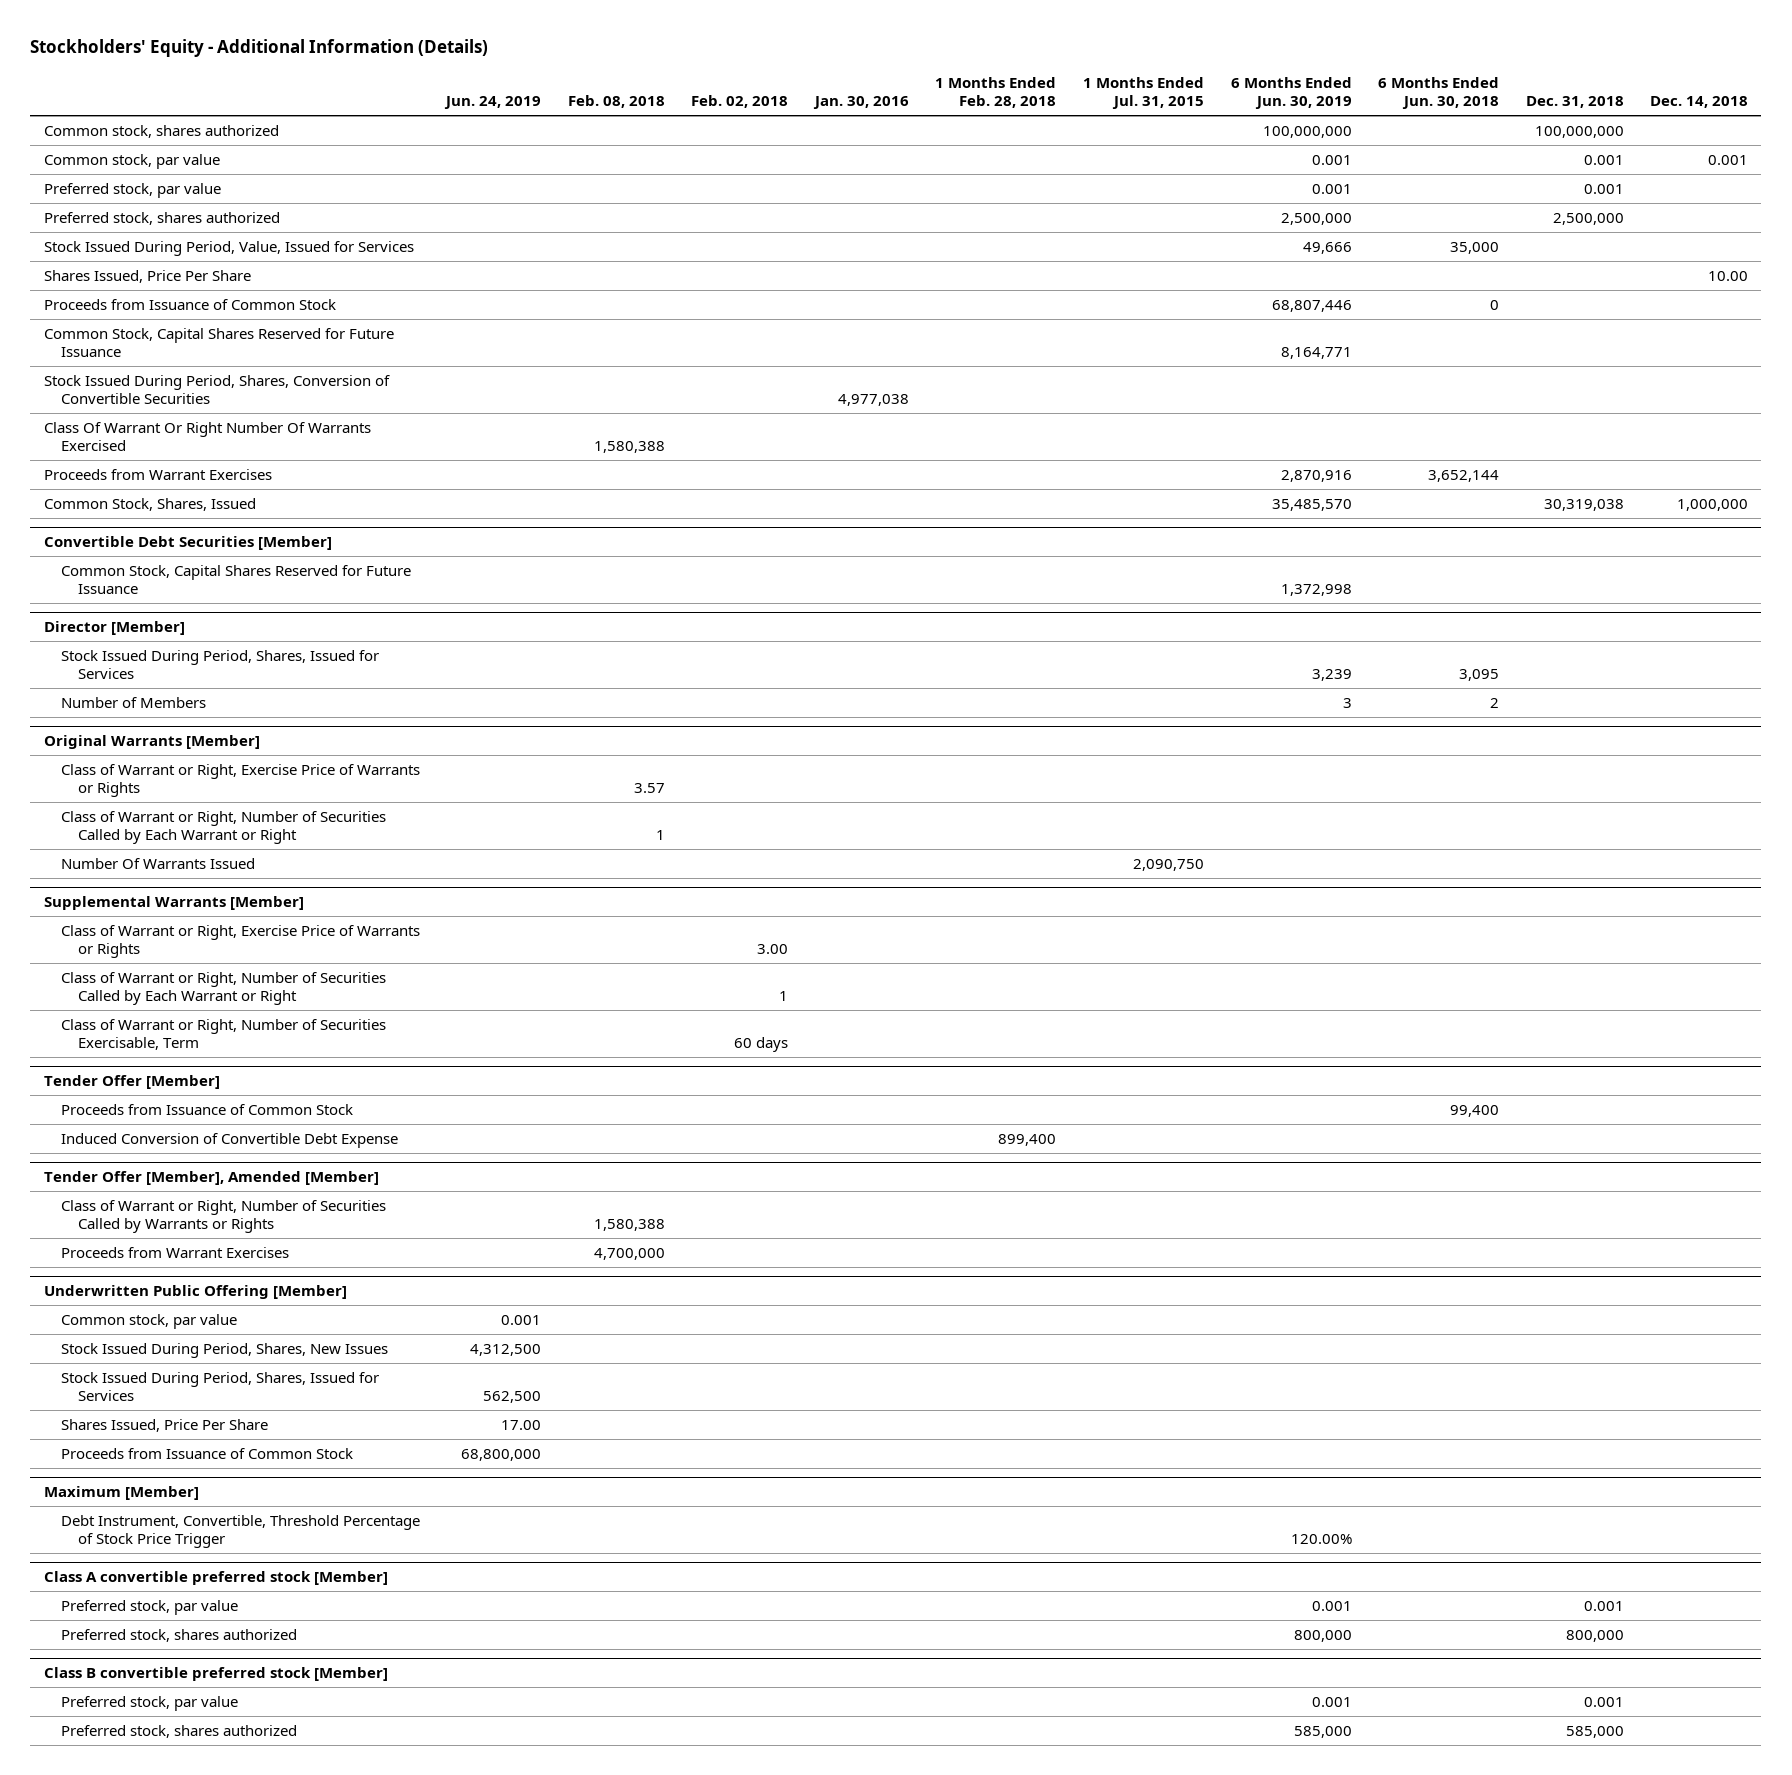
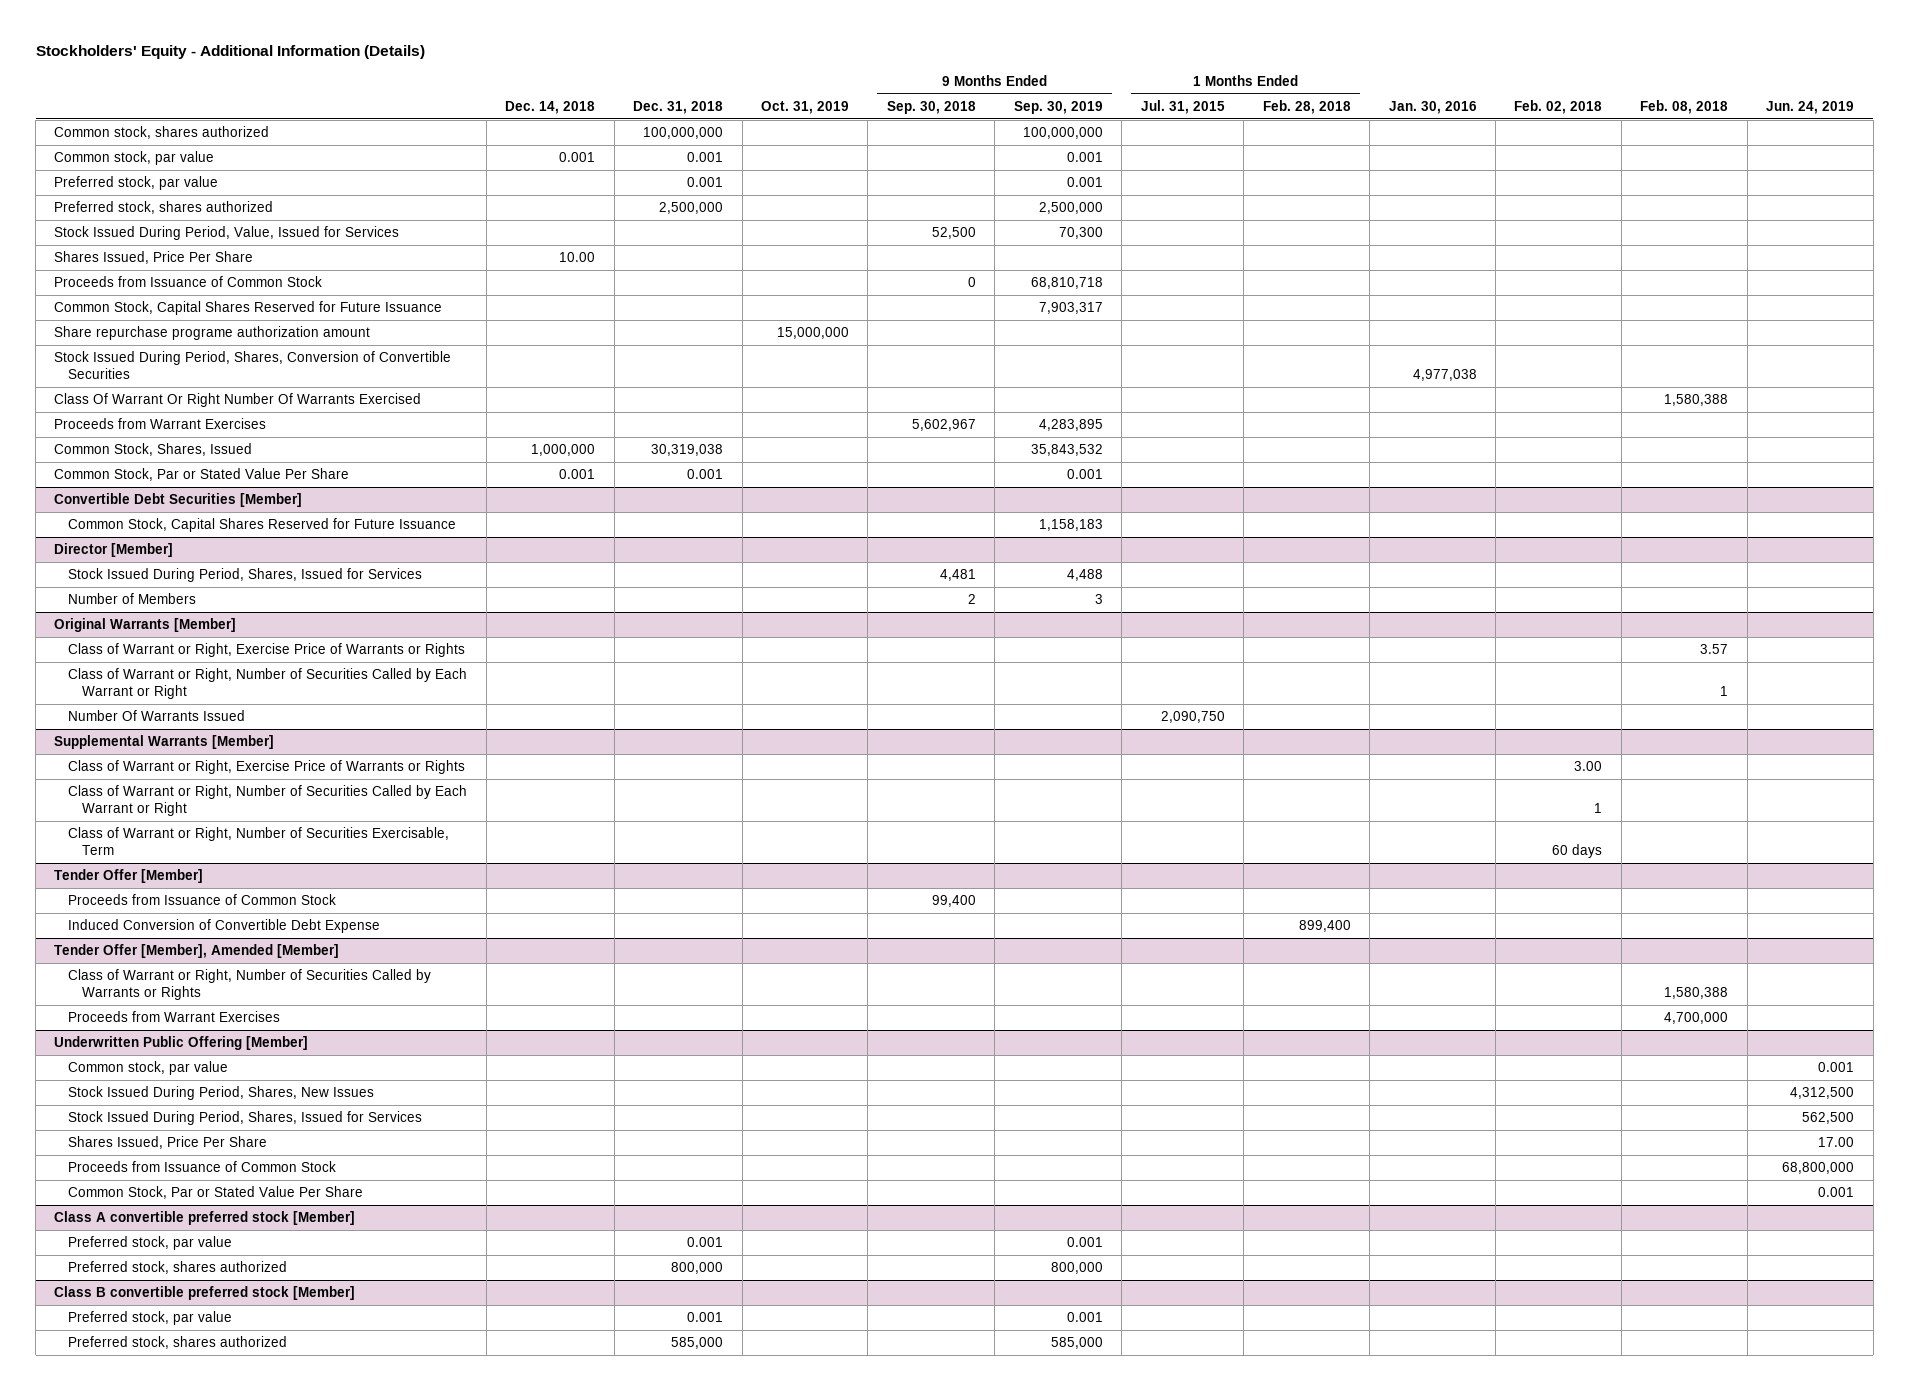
- | Jun. 24, 2019 | Feb. 08, 2018 | Feb. 02, 2018 | Jan. 30, 2016 | 1 Months Ended Feb. 28, 2018 | 1 Months Ended Jul. 31, 2015 | 6 Months Ended Jun. 30, 2019 | 6 Months Ended Jun. 30, 2018 | Dec. 31, 2018 | Dec. 14, 2018
+ | Dec. 14, 2018 | Dec. 31, 2018 | Oct. 31, 2019 | 9 Months Ended Sep. 30, 2018 | 9 Months Ended Sep. 30, 2019 | 1 Months Ended Jul. 31, 2015 | 1 Months Ended Feb. 28, 2018 | Jan. 30, 2016 | Feb. 02, 2018 | Feb. 08, 2018 | Jun. 24, 2019
+ Share repurchase programe authorization amount | | | 15,000,000 | | | | | | | |
+ Common Stock, Par or Stated Value Per Share | 0.001 | 0.001 | | | 0.001 | | | | | |
- Maximum [Member]
- Debt Instrument, Convertible, Threshold Percentage of Stock Price Trigger | | | | | | | 120.00% | | |
@ Underwritten Public Offering [Member]
+ Common Stock, Par or Stated Value Per Share | | | | | | | | | | | 0.001

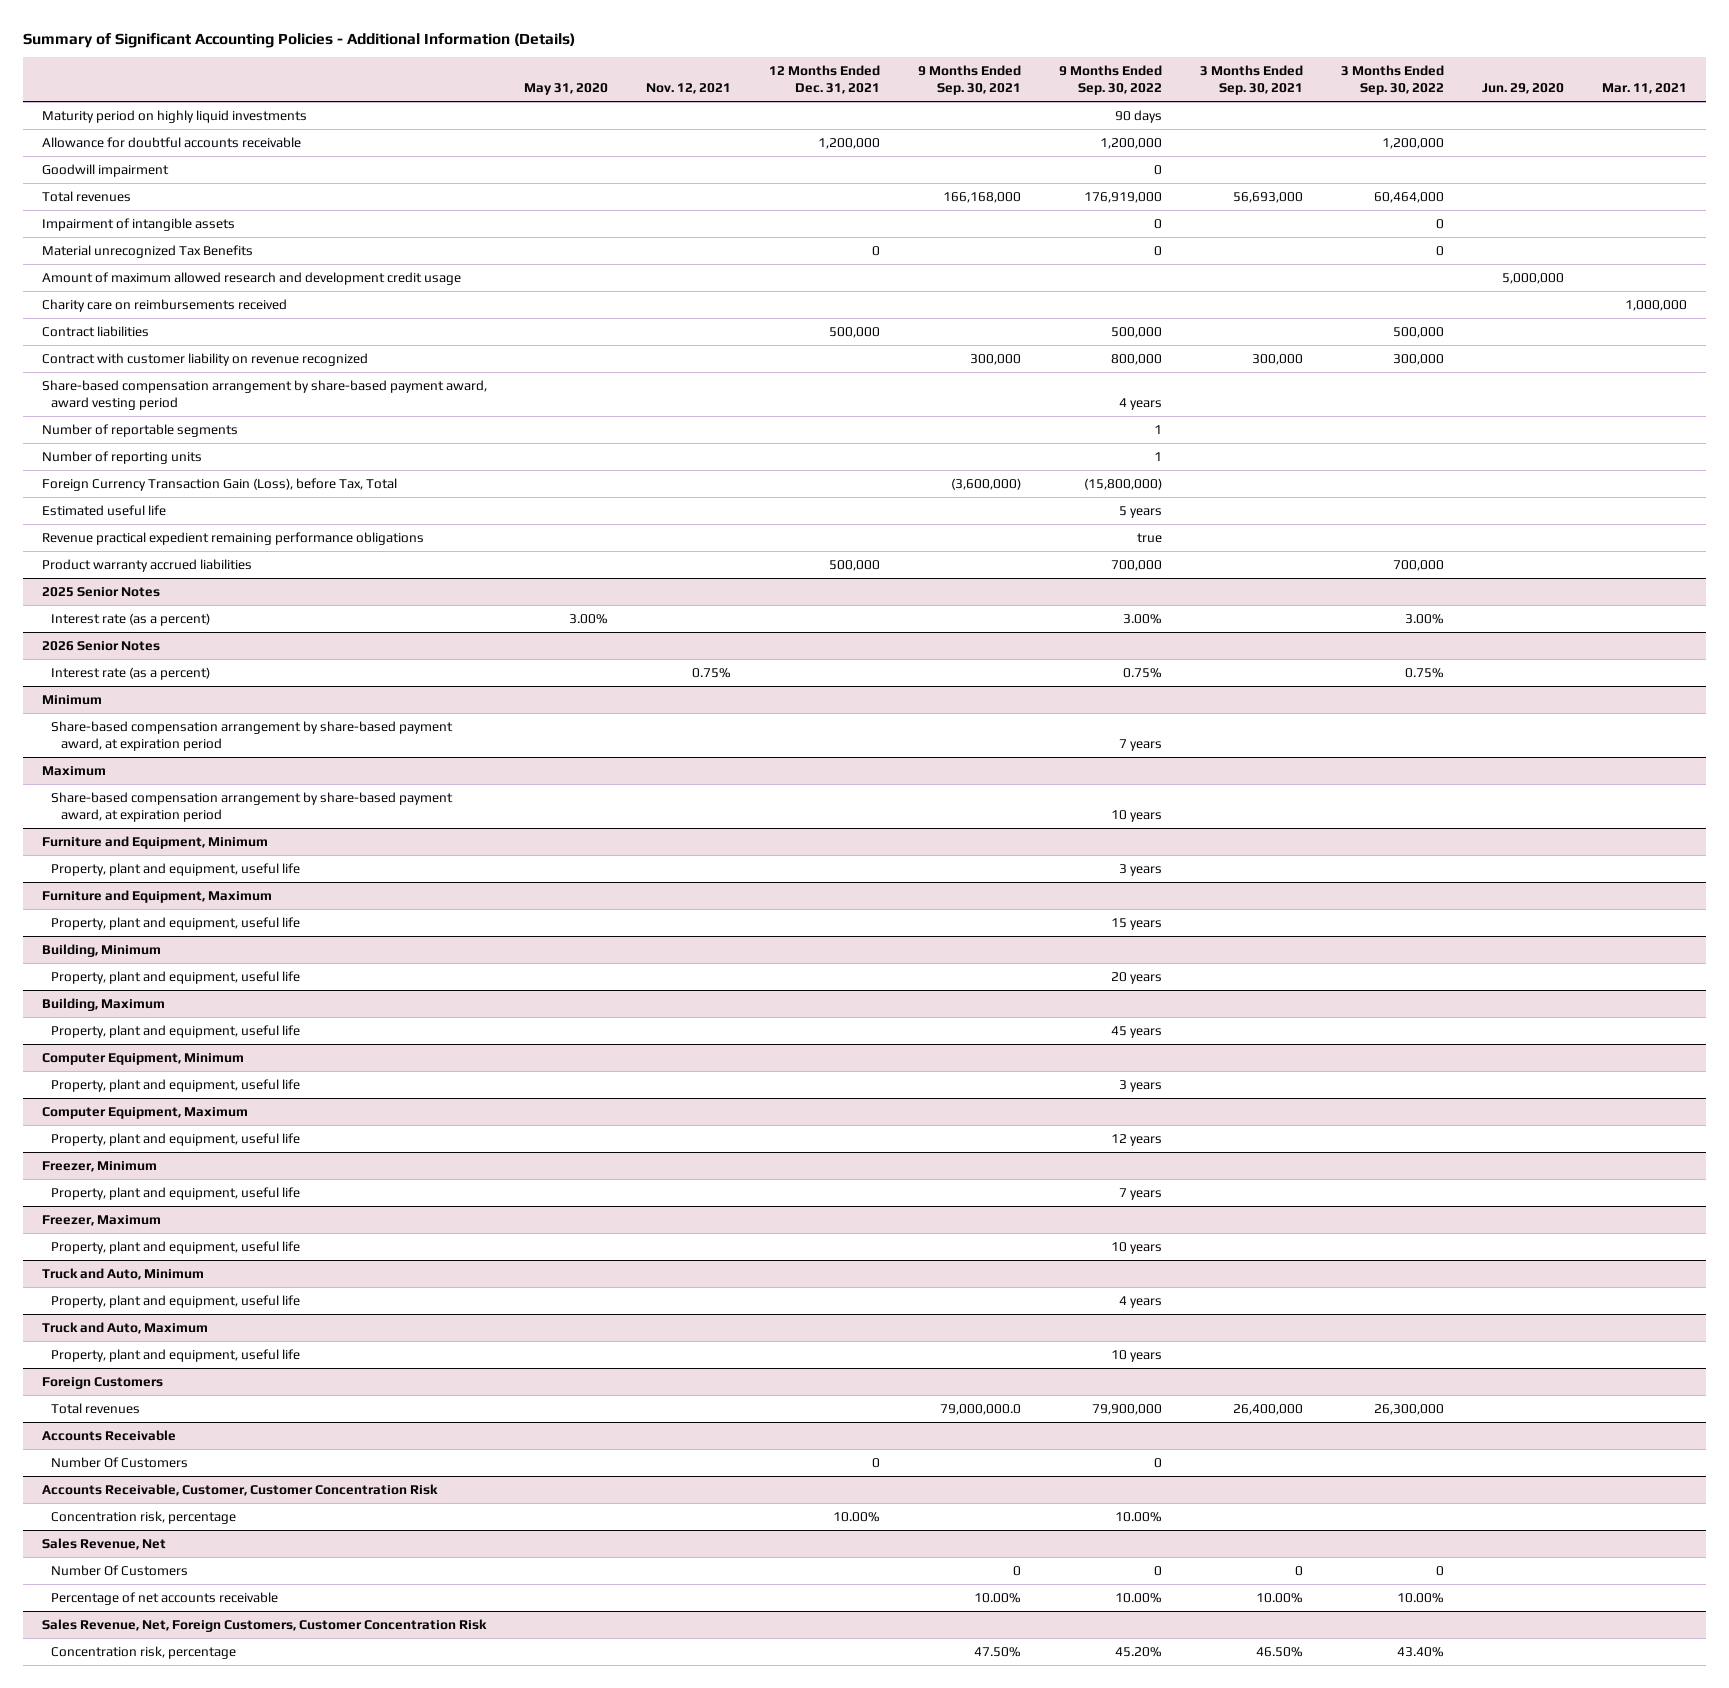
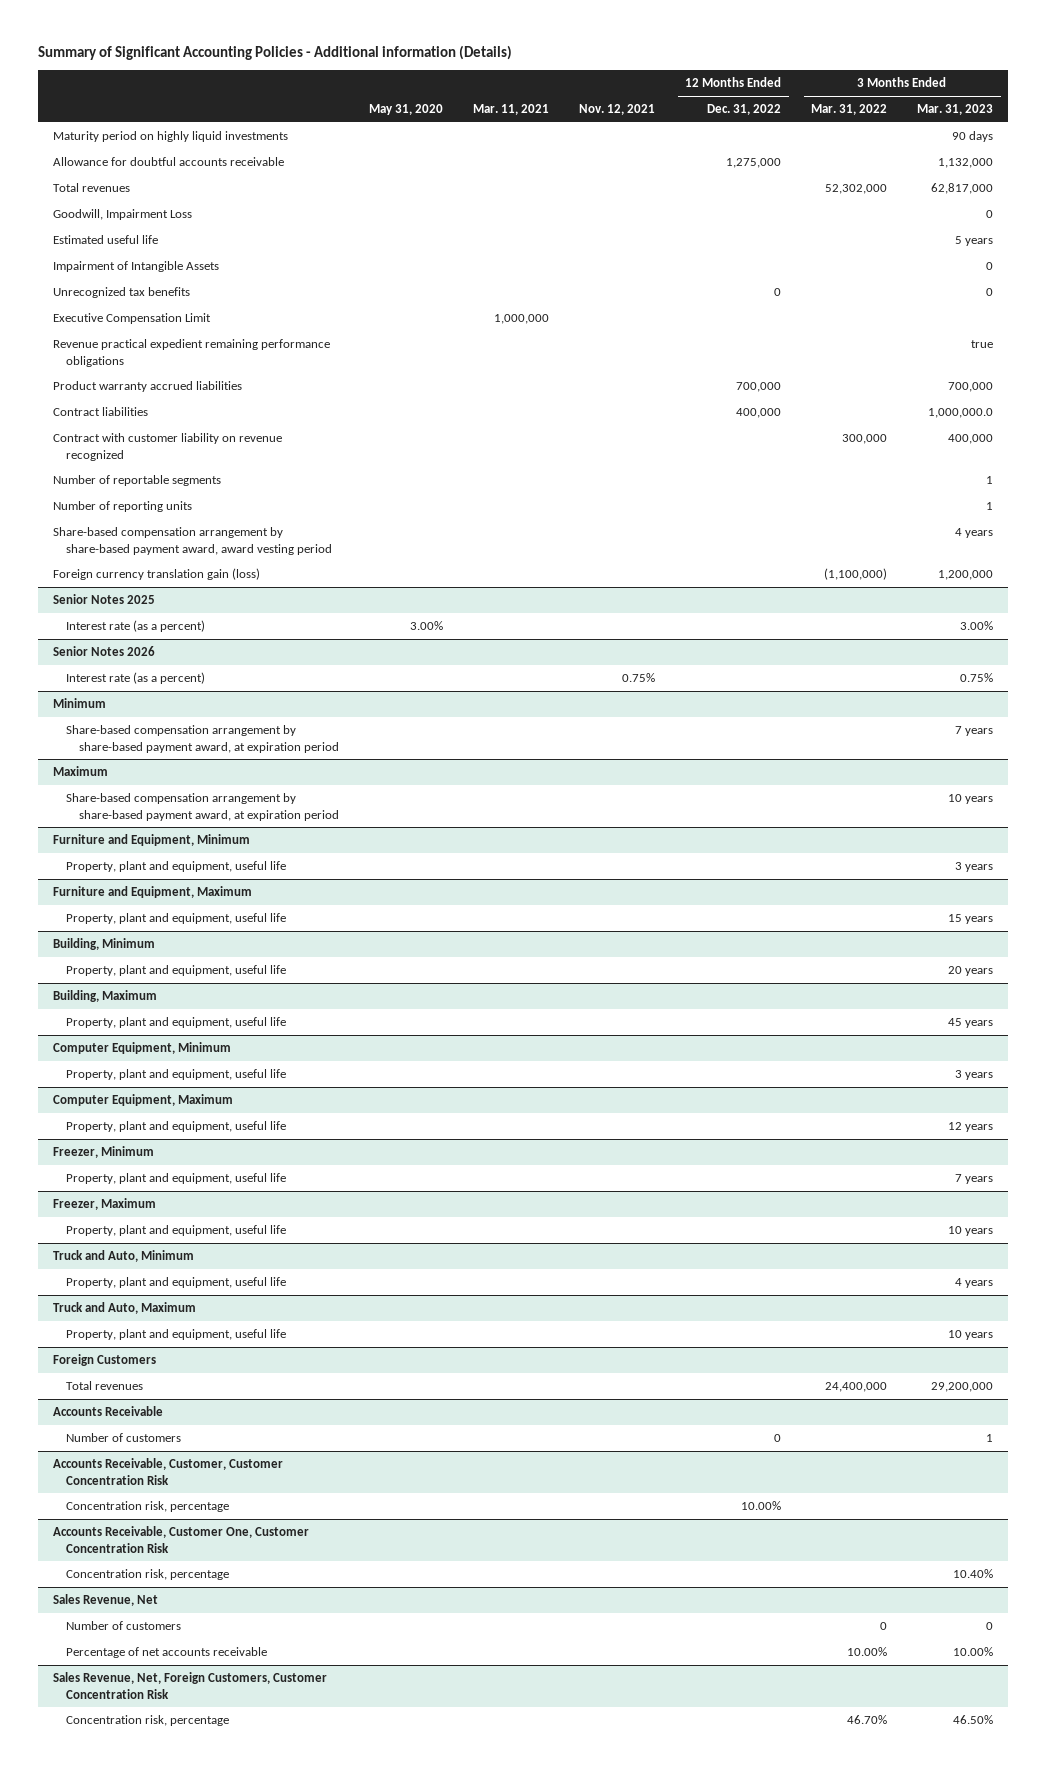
- Summary of Significant Accounting Policies - Additional Information (Details)
+ Summary of Significant Accounting Policies - Additional information (Details)
- | May 31, 2020 | Nov. 12, 2021 | 12 Months Ended Dec. 31, 2021 | 9 Months Ended Sep. 30, 2021 | 9 Months Ended Sep. 30, 2022 | 3 Months Ended Sep. 30, 2021 | 3 Months Ended Sep. 30, 2022 | Jun. 29, 2020 | Mar. 11, 2021
+ | May 31, 2020 | Mar. 11, 2021 | Nov. 12, 2021 | 12 Months Ended Dec. 31, 2022 | 3 Months Ended Mar. 31, 2022 | 3 Months Ended Mar. 31, 2023
- Goodwill impairment | | | | | 0 | | | |
- Impairment of intangible assets | | | | | 0 | | 0 | |
- Material unrecognized Tax Benefits | | | 0 | | 0 | | 0 | |
- Amount of maximum allowed research and development credit usage | | | | | | | | 5,000,000 |
- Charity care on reimbursements received | | | | | | | | | 1,000,000
+ Goodwill, Impairment Loss | | | | | | 0
moved up: Estimated useful life | | | | | | 5 years
+ Impairment of Intangible Assets | | | | | | 0
+ Unrecognized tax benefits | | | | 0 | | 0
+ Executive Compensation Limit | | 1,000,000 | | | |
moved up: Revenue practical expedient remaining performance obligations | | | | | | true
moved up: Product warranty accrued liabilities | | | | 700,000 | | 700,000
- Foreign Currency Transaction Gain (Loss), before Tax, Total | | | | (3,600,000) | (15,800,000) | | | |
- 2025 Senior Notes
moved down: Share-based compensation arrangement by share-based payment award, award vesting period | | | | | | 4 years
+ Foreign currency translation gain (loss) | | | | | (1,100,000) | 1,200,000
+ Senior Notes 2025
- 2026 Senior Notes
+ Senior Notes 2026
@ Accounts Receivable
- Number Of Customers | | | 0 | | 0 | | | |
+ Number of customers | | | | 0 | | 1
+ Accounts Receivable, Customer One, Customer Concentration Risk
+ Concentration risk, percentage | | | | | | 10.40%
@ Sales Revenue, Net
- Number Of Customers | | | | 0 | 0 | 0 | 0 | |
+ Number of customers | | | | | 0 | 0

